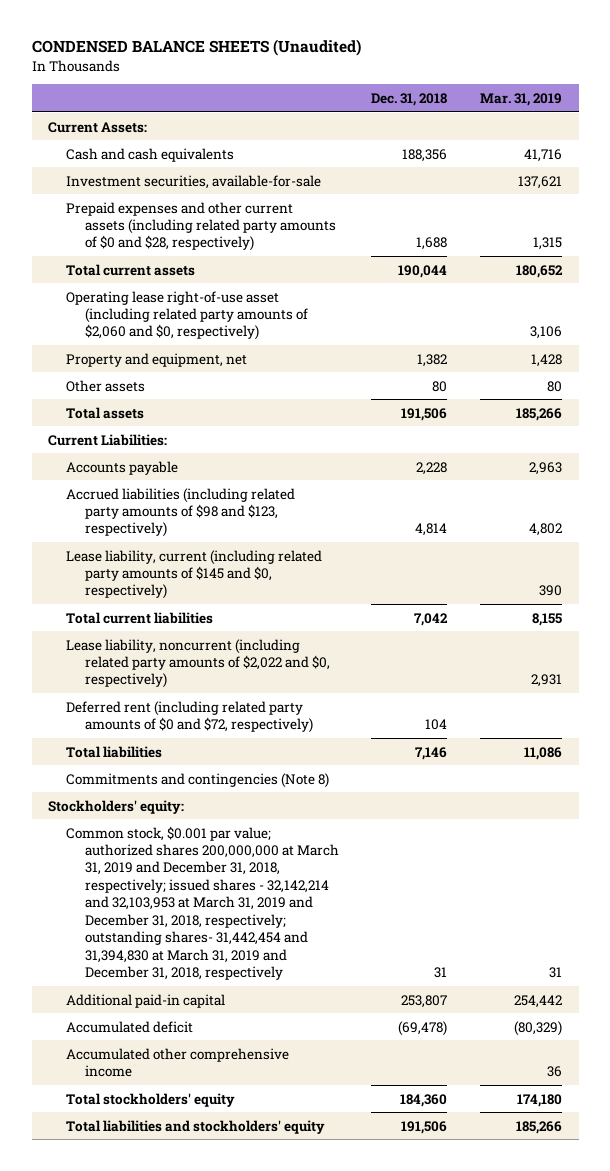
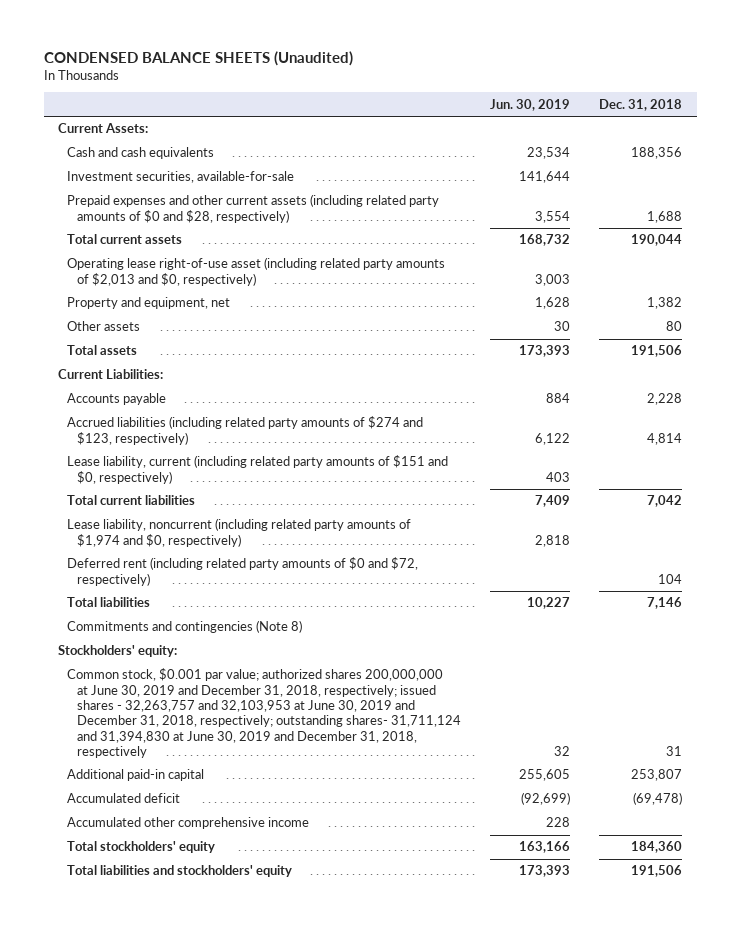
- | Dec. 31, 2018 | Mar. 31, 2019
+ | Jun. 30, 2019 | Dec. 31, 2018
- Operating lease right-of-use asset (including related party amounts of $2,060 and $0, respectively) | | 3,106
+ Operating lease right-of-use asset (including related party amounts of $2,013 and $0, respectively) | 3,003 |
- Accrued liabilities (including related party amounts of $98 and $123, respectively) | 4,814 | 4,802
- Lease liability, current (including related party amounts of $145 and $0, respectively) | | 390
+ Accrued liabilities (including related party amounts of $274 and $123, respectively) | 6,122 | 4,814
+ Lease liability, current (including related party amounts of $151 and $0, respectively) | 403 |
- Lease liability, noncurrent (including related party amounts of $2,022 and $0, respectively) | | 2,931
+ Lease liability, noncurrent (including related party amounts of $1,974 and $0, respectively) | 2,818 |
- Common stock, $0.001 par value; authorized shares 200,000,000 at March 31, 2019 and December 31, 2018, respectively; issued shares - 32,142,214 and 32,103,953 at March 31, 2019 and December 31, 2018, respectively; outstanding shares- 31,442,454 and 31,394,830 at March 31, 2019 and December 31, 2018, respectively | 31 | 31
+ Common stock, $0.001 par value; authorized shares 200,000,000 at June 30, 2019 and December 31, 2018, respectively; issued shares - 32,263,757 and 32,103,953 at June 30, 2019 and December 31, 2018, respectively; outstanding shares- 31,711,124 and 31,394,830 at June 30, 2019 and December 31, 2018, respectively | 32 | 31

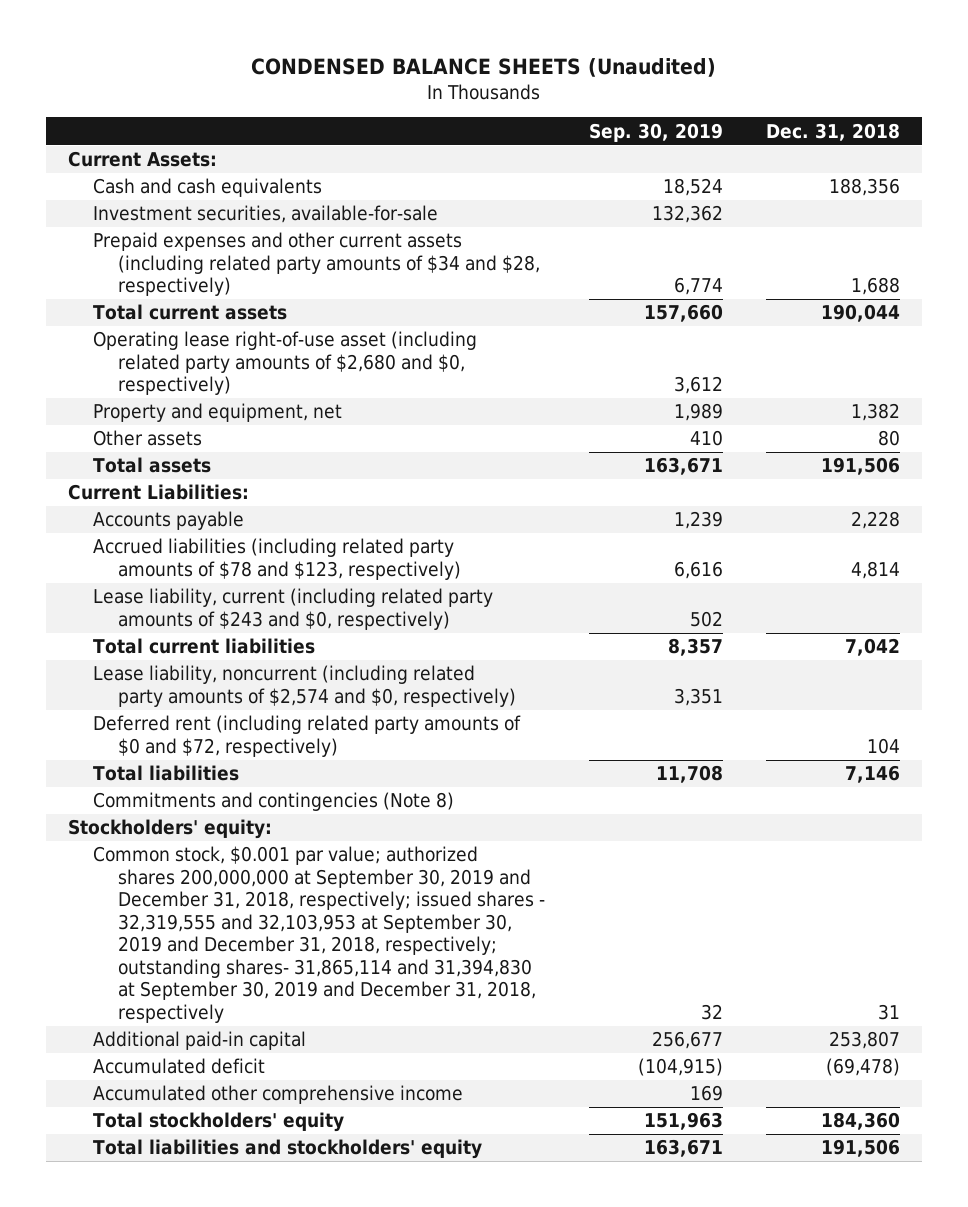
- | Jun. 30, 2019 | Dec. 31, 2018
+ | Sep. 30, 2019 | Dec. 31, 2018
- Prepaid expenses and other current assets (including related party amounts of $0 and $28, respectively) | 3,554 | 1,688
+ Prepaid expenses and other current assets (including related party amounts of $34 and $28, respectively) | 6,774 | 1,688
- Operating lease right-of-use asset (including related party amounts of $2,013 and $0, respectively) | 3,003 |
+ Operating lease right-of-use asset (including related party amounts of $2,680 and $0, respectively) | 3,612 |
- Accrued liabilities (including related party amounts of $274 and $123, respectively) | 6,122 | 4,814
- Lease liability, current (including related party amounts of $151 and $0, respectively) | 403 |
+ Accrued liabilities (including related party amounts of $78 and $123, respectively) | 6,616 | 4,814
+ Lease liability, current (including related party amounts of $243 and $0, respectively) | 502 |
- Lease liability, noncurrent (including related party amounts of $1,974 and $0, respectively) | 2,818 |
+ Lease liability, noncurrent (including related party amounts of $2,574 and $0, respectively) | 3,351 |
- Common stock, $0.001 par value; authorized shares 200,000,000 at June 30, 2019 and December 31, 2018, respectively; issued shares - 32,263,757 and 32,103,953 at June 30, 2019 and December 31, 2018, respectively; outstanding shares- 31,711,124 and 31,394,830 at June 30, 2019 and December 31, 2018, respectively | 32 | 31
+ Common stock, $0.001 par value; authorized shares 200,000,000 at September 30, 2019 and December 31, 2018, respectively; issued shares - 32,319,555 and 32,103,953 at September 30, 2019 and December 31, 2018, respectively; outstanding shares- 31,865,114 and 31,394,830 at September 30, 2019 and December 31, 2018, respectively | 32 | 31

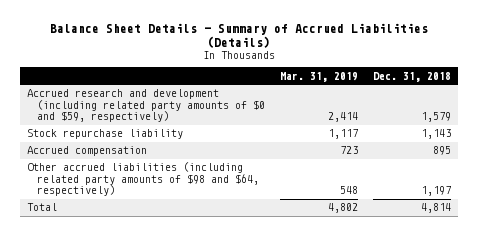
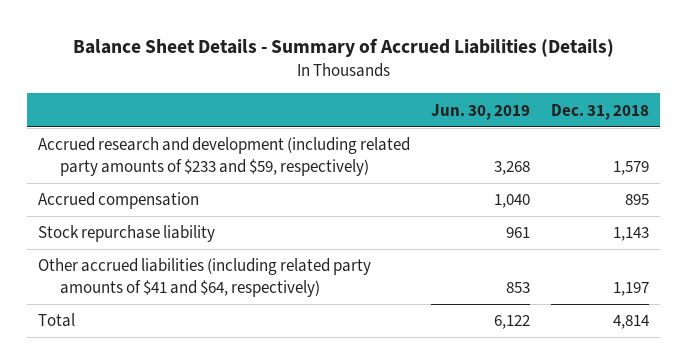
- | Mar. 31, 2019 | Dec. 31, 2018
+ | Jun. 30, 2019 | Dec. 31, 2018
- Accrued research and development (including related party amounts of $0 and $59, respectively) | 2,414 | 1,579
+ Accrued research and development (including related party amounts of $233 and $59, respectively) | 3,268 | 1,579
- Other accrued liabilities (including related party amounts of $98 and $64, respectively) | 548 | 1,197
moved down: Stock repurchase liability | 961 | 1,143
+ Other accrued liabilities (including related party amounts of $41 and $64, respectively) | 853 | 1,197

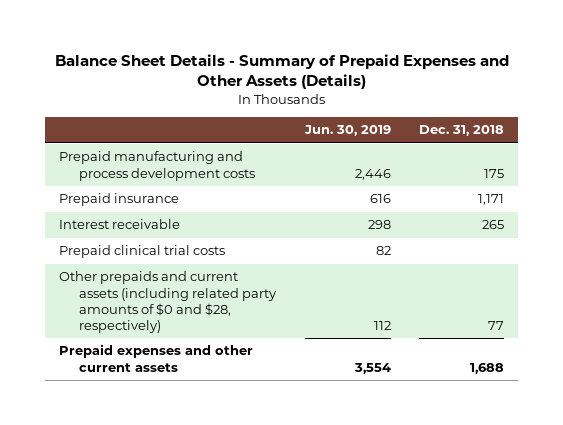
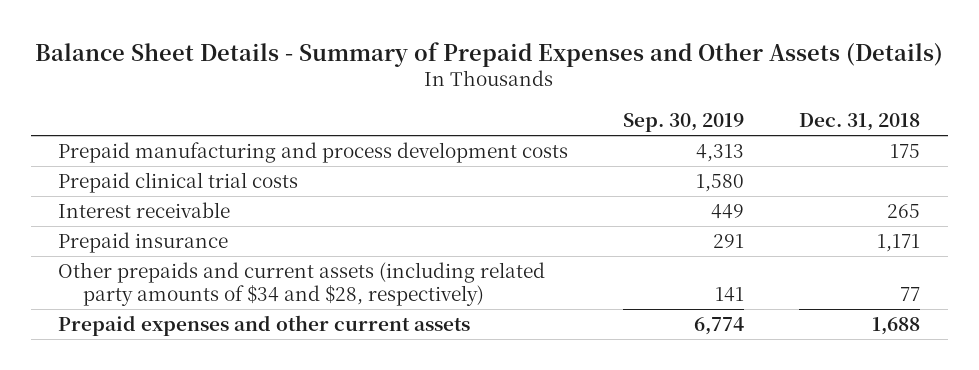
- | Jun. 30, 2019 | Dec. 31, 2018
+ | Sep. 30, 2019 | Dec. 31, 2018
- Other prepaids and current assets (including related party amounts of $0 and $28, respectively) | 112 | 77
moved down: Interest receivable | 449 | 265
moved down: Prepaid insurance | 291 | 1,171
+ Other prepaids and current assets (including related party amounts of $34 and $28, respectively) | 141 | 77

